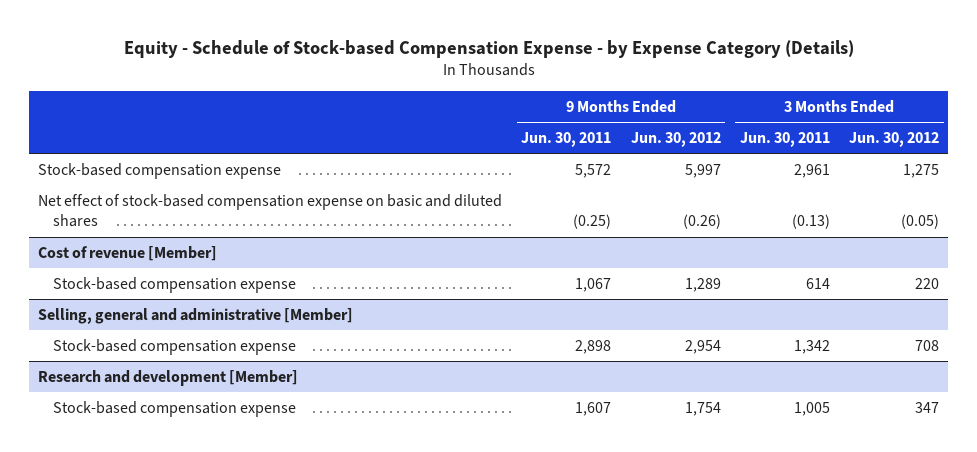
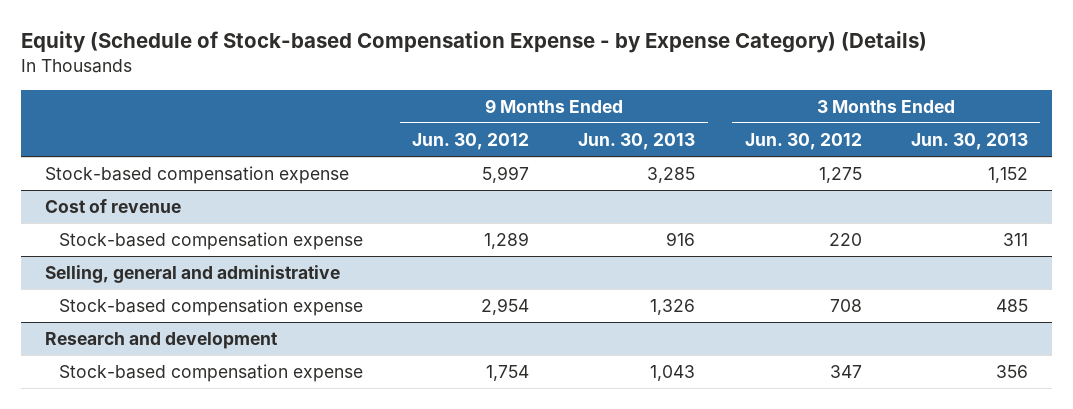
- Equity - Schedule of Stock-based Compensation Expense - by Expense Category (Details)
+ Equity (Schedule of Stock-based Compensation Expense - by Expense Category) (Details)
- | 9 Months Ended Jun. 30, 2011 | 9 Months Ended Jun. 30, 2012 | 3 Months Ended Jun. 30, 2011 | 3 Months Ended Jun. 30, 2012
+ | 9 Months Ended Jun. 30, 2012 | 9 Months Ended Jun. 30, 2013 | 3 Months Ended Jun. 30, 2012 | 3 Months Ended Jun. 30, 2013
- Net effect of stock-based compensation expense on basic and diluted shares | (0.25) | (0.26) | (0.13) | (0.05)
- Cost of revenue [Member]
+ Cost of revenue
- Selling, general and administrative [Member]
+ Selling, general and administrative
- Research and development [Member]
+ Research and development

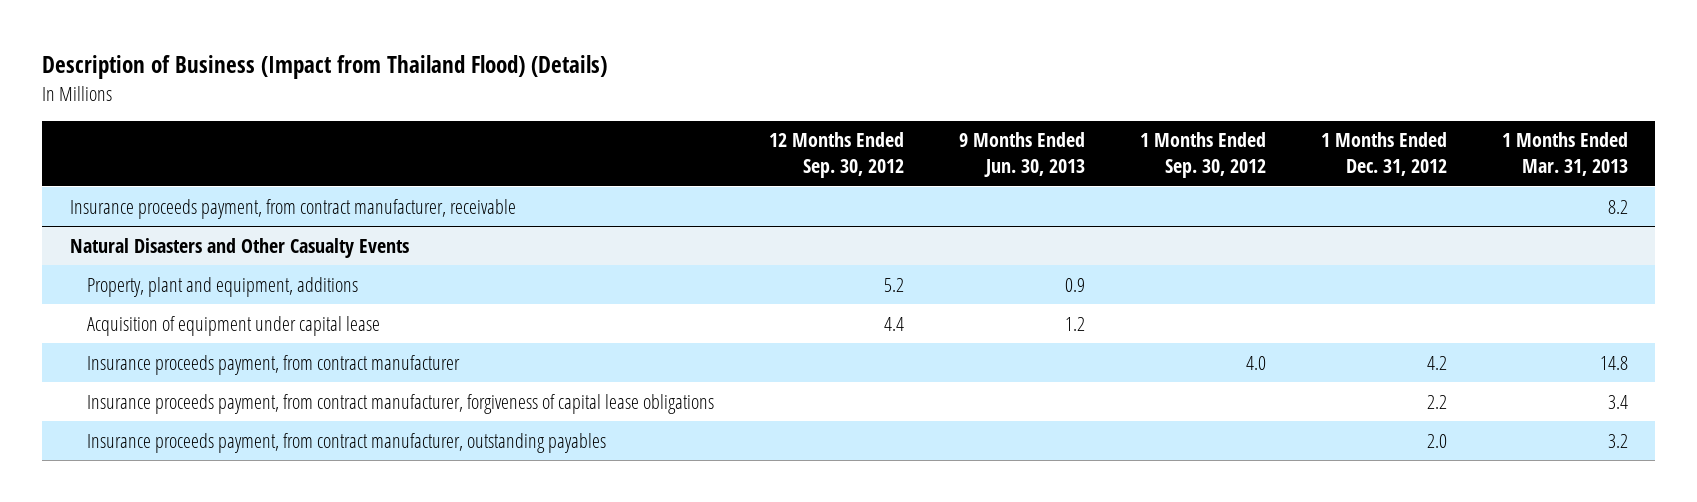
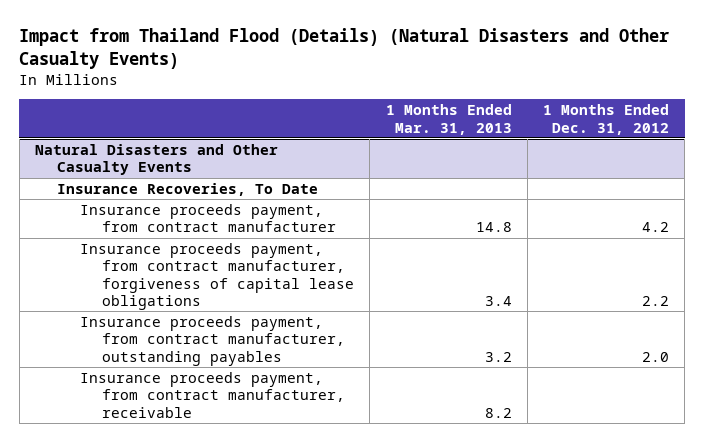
- Description of Business (Impact from Thailand Flood) (Details)
+ Impact from Thailand Flood (Details) (Natural Disasters and Other Casualty Events)
- | 12 Months Ended Sep. 30, 2012 | 9 Months Ended Jun. 30, 2013 | 1 Months Ended Sep. 30, 2012 | 1 Months Ended Dec. 31, 2012 | 1 Months Ended Mar. 31, 2013
+ | 1 Months Ended Mar. 31, 2013 | 1 Months Ended Dec. 31, 2012
- Insurance proceeds payment, from contract manufacturer, receivable | | | | | 8.2
@ Natural Disasters and Other Casualty Events
- Property, plant and equipment, additions | 5.2 | 0.9 | | |
- Acquisition of equipment under capital lease | 4.4 | 1.2 | | |
+ Insurance Recoveries, To Date
+ Insurance proceeds payment, from contract manufacturer, receivable | 8.2 |

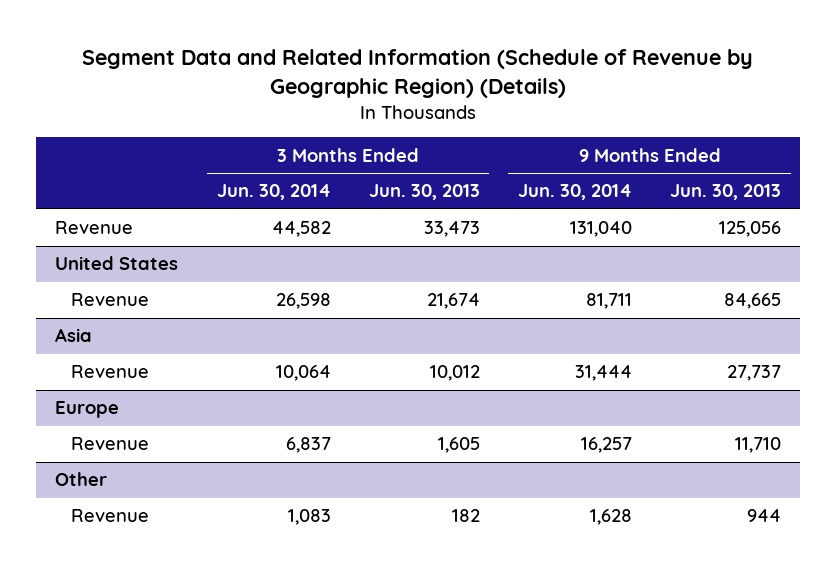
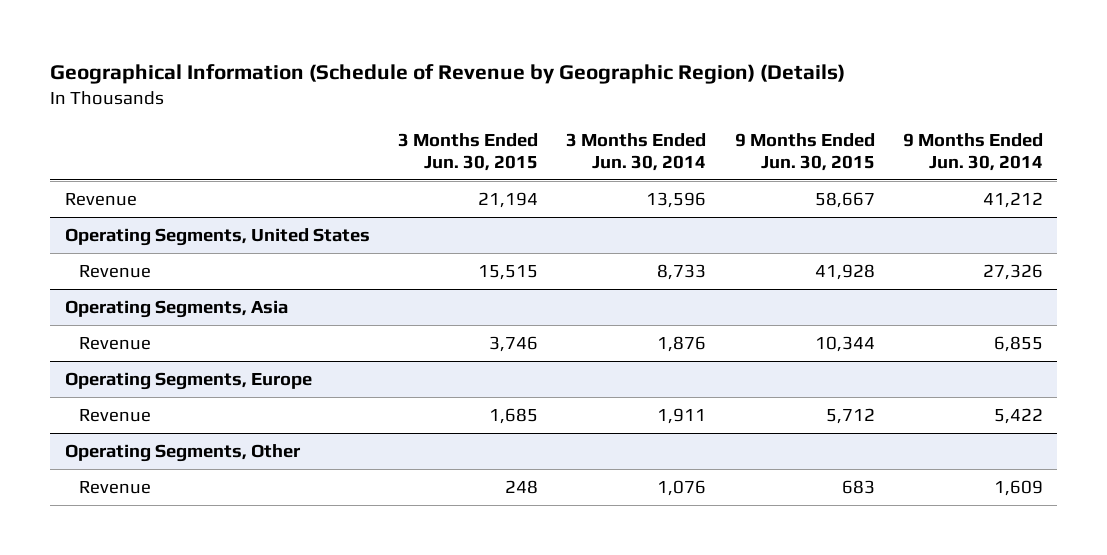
- Segment Data and Related Information (Schedule of Revenue by Geographic Region) (Details)
+ Geographical Information (Schedule of Revenue by Geographic Region) (Details)
- | 3 Months Ended Jun. 30, 2014 | 3 Months Ended Jun. 30, 2013 | 9 Months Ended Jun. 30, 2014 | 9 Months Ended Jun. 30, 2013
+ | 3 Months Ended Jun. 30, 2015 | 3 Months Ended Jun. 30, 2014 | 9 Months Ended Jun. 30, 2015 | 9 Months Ended Jun. 30, 2014
- Revenue | 44,582 | 33,473 | 131,040 | 125,056
- United States
- Revenue | 26,598 | 21,674 | 81,711 | 84,665
- Asia
- Revenue | 10,064 | 10,012 | 31,444 | 27,737
- Europe
- Revenue | 6,837 | 1,605 | 16,257 | 11,710
- Other
- Revenue | 1,083 | 182 | 1,628 | 944
+ Revenue | 21,194 | 13,596 | 58,667 | 41,212
+ Operating Segments, United States
+ Revenue | 15,515 | 8,733 | 41,928 | 27,326
+ Operating Segments, Asia
+ Revenue | 3,746 | 1,876 | 10,344 | 6,855
+ Operating Segments, Europe
+ Revenue | 1,685 | 1,911 | 5,712 | 5,422
+ Operating Segments, Other
+ Revenue | 248 | 1,076 | 683 | 1,609

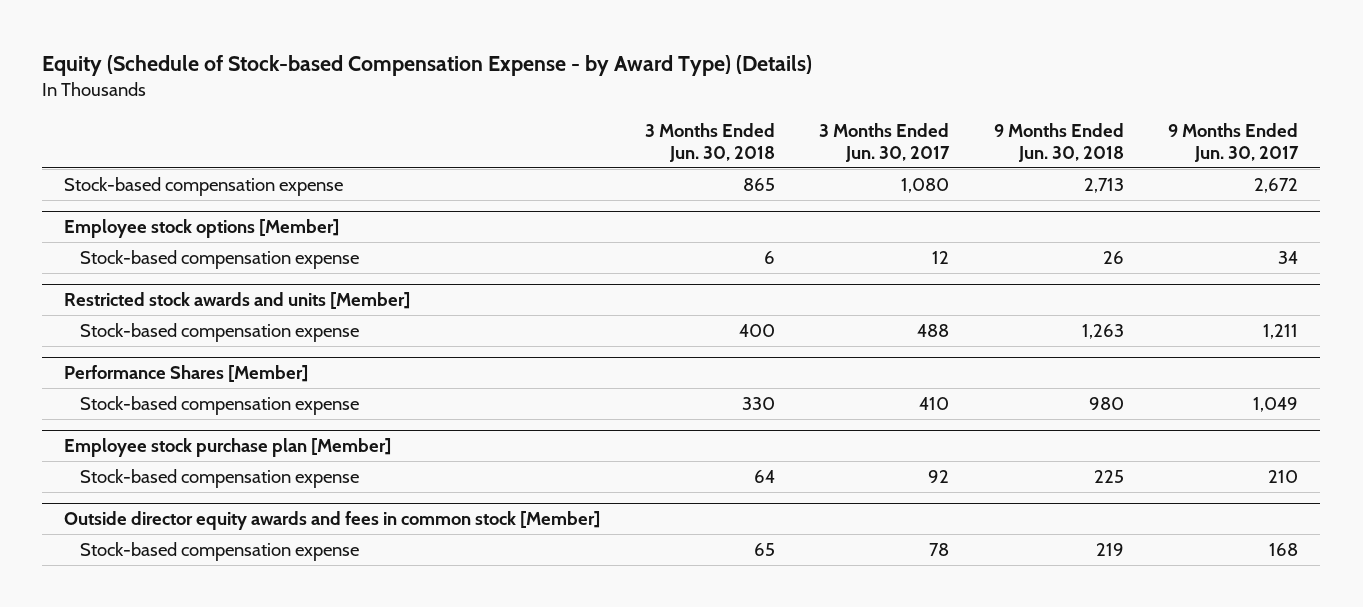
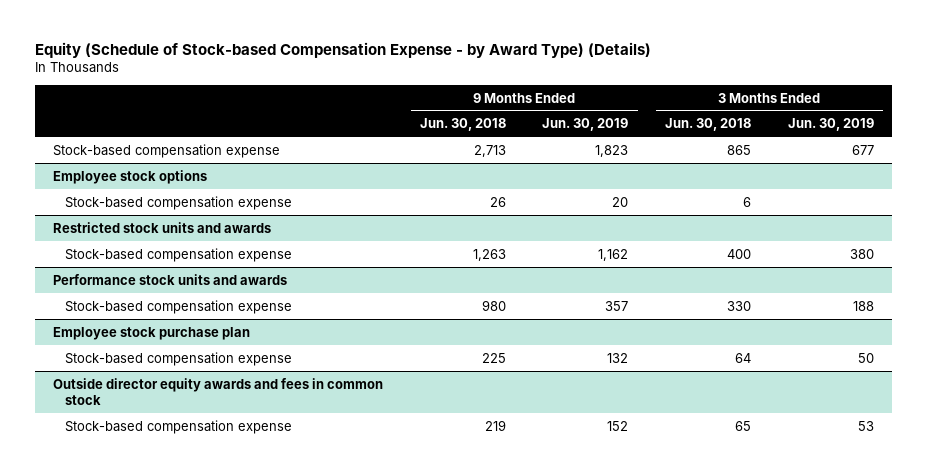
- | 3 Months Ended Jun. 30, 2018 | 3 Months Ended Jun. 30, 2017 | 9 Months Ended Jun. 30, 2018 | 9 Months Ended Jun. 30, 2017
+ | 9 Months Ended Jun. 30, 2018 | 9 Months Ended Jun. 30, 2019 | 3 Months Ended Jun. 30, 2018 | 3 Months Ended Jun. 30, 2019
- Employee stock options [Member]
+ Employee stock options
- Restricted stock awards and units [Member]
+ Restricted stock units and awards
- Performance Shares [Member]
+ Performance stock units and awards
- Employee stock purchase plan [Member]
+ Employee stock purchase plan
- Outside director equity awards and fees in common stock [Member]
+ Outside director equity awards and fees in common stock

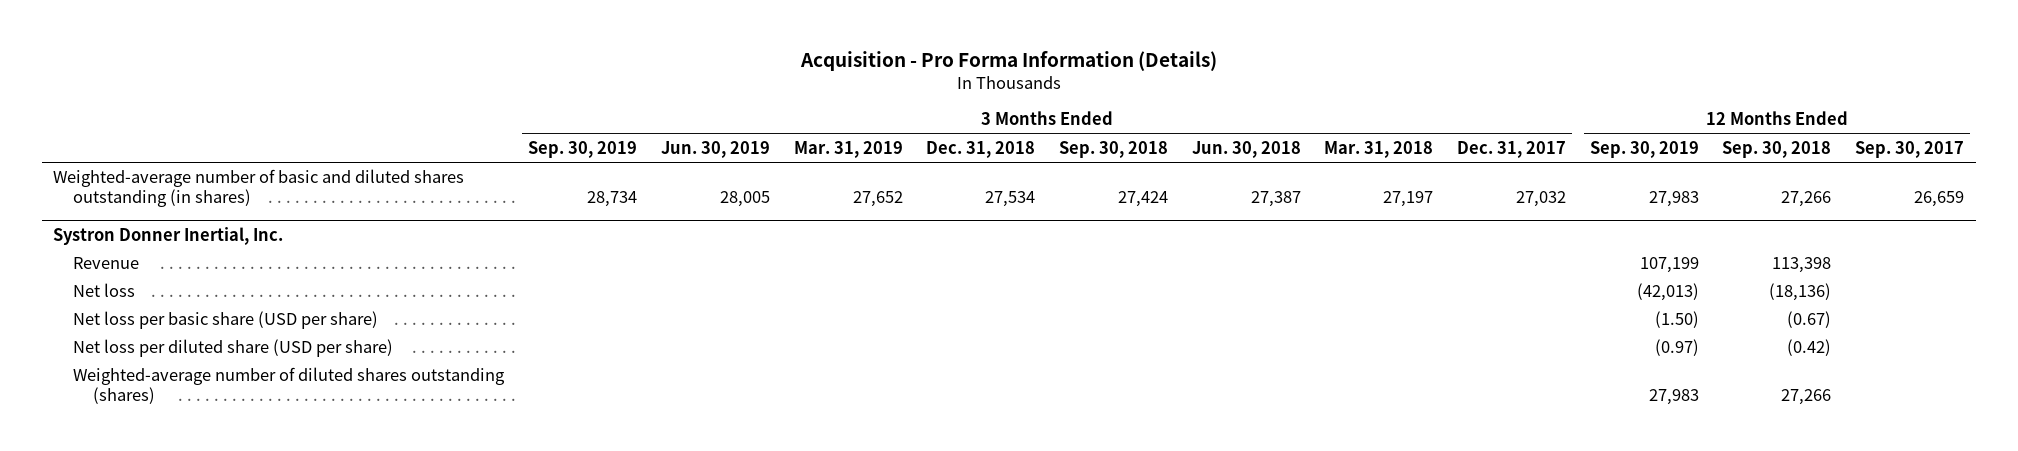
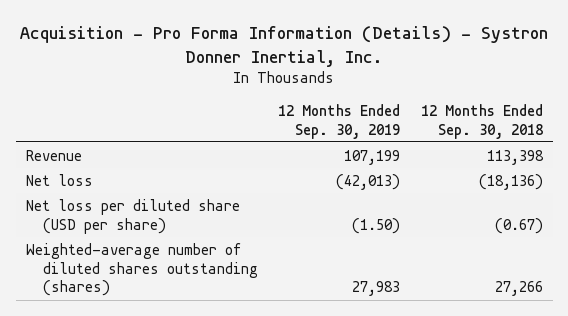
- Acquisition - Pro Forma Information (Details)
+ Acquisition - Pro Forma Information (Details) - Systron Donner Inertial, Inc.
- | 3 Months Ended Sep. 30, 2019 | 3 Months Ended Jun. 30, 2019 | 3 Months Ended Mar. 31, 2019 | 3 Months Ended Dec. 31, 2018 | 3 Months Ended Sep. 30, 2018 | 3 Months Ended Jun. 30, 2018 | 3 Months Ended Mar. 31, 2018 | 3 Months Ended Dec. 31, 2017 | 12 Months Ended Sep. 30, 2019 | 12 Months Ended Sep. 30, 2018 | 12 Months Ended Sep. 30, 2017
+ | 12 Months Ended Sep. 30, 2019 | 12 Months Ended Sep. 30, 2018
- Weighted-average number of basic and diluted shares outstanding (in shares) | 28,734 | 28,005 | 27,652 | 27,534 | 27,424 | 27,387 | 27,197 | 27,032 | 27,983 | 27,266 | 26,659
- Systron Donner Inertial, Inc.
- Net loss per basic share (USD per share) | | | | | | | | | (1.50) | (0.67) |
- Net loss per diluted share (USD per share) | | | | | | | | | (0.97) | (0.42) |
+ Net loss per diluted share (USD per share) | (1.50) | (0.67)

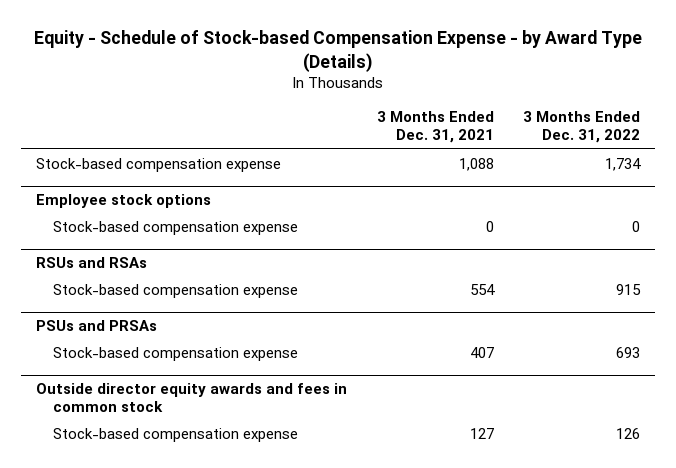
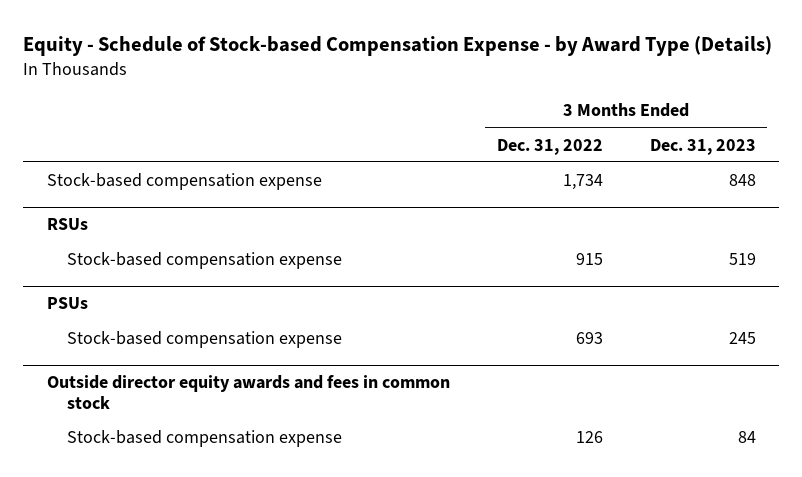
- | 3 Months Ended Dec. 31, 2021 | 3 Months Ended Dec. 31, 2022
+ | 3 Months Ended Dec. 31, 2022 | 3 Months Ended Dec. 31, 2023
- Employee stock options
- Stock-based compensation expense | 0 | 0
- RSUs and RSAs
+ RSUs
- PSUs and PRSAs
+ PSUs

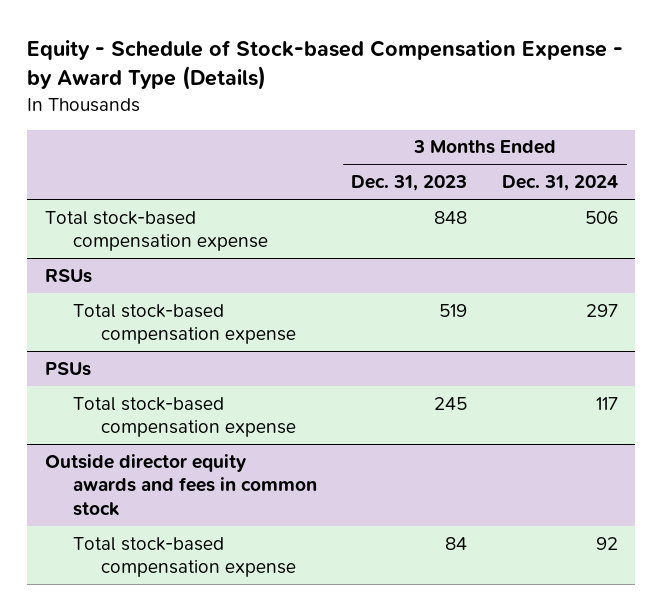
- | 3 Months Ended Dec. 31, 2022 | 3 Months Ended Dec. 31, 2023
+ | 3 Months Ended Dec. 31, 2023 | 3 Months Ended Dec. 31, 2024
- Stock-based compensation expense | 1,734 | 848
+ Total stock-based compensation expense | 848 | 506
@ RSUs
- Stock-based compensation expense | 915 | 519
+ Total stock-based compensation expense | 519 | 297
@ PSUs
- Stock-based compensation expense | 693 | 245
+ Total stock-based compensation expense | 245 | 117
@ Outside director equity awards and fees in common stock
- Stock-based compensation expense | 126 | 84
+ Total stock-based compensation expense | 84 | 92

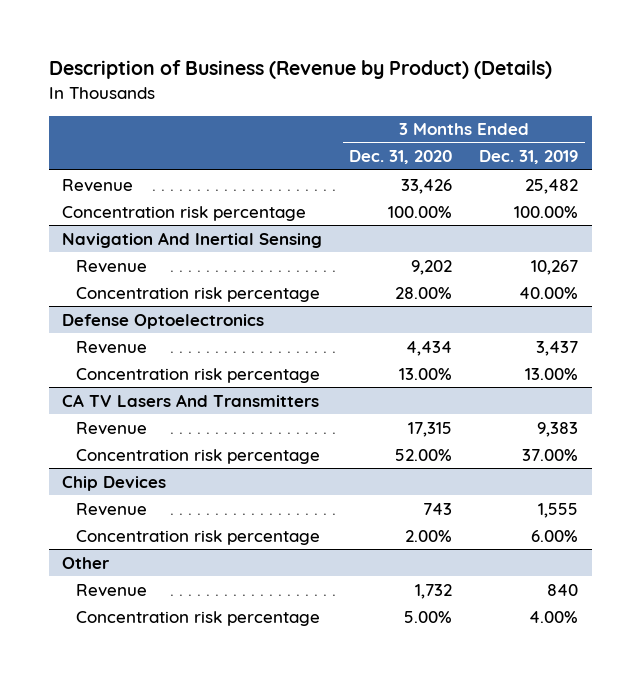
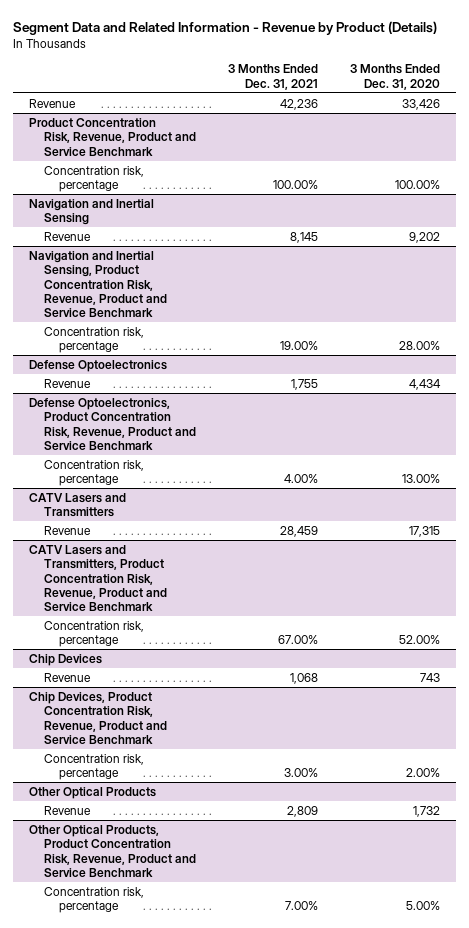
- Description of Business (Revenue by Product) (Details)
+ Segment Data and Related Information - Revenue by Product (Details)
- | 3 Months Ended Dec. 31, 2020 | 3 Months Ended Dec. 31, 2019
+ | 3 Months Ended Dec. 31, 2021 | 3 Months Ended Dec. 31, 2020
- Concentration risk percentage | 100.00% | 100.00%
- Navigation And Inertial Sensing
+ Product Concentration Risk, Revenue, Product and Service Benchmark
+ Concentration risk, percentage | 100.00% | 100.00%
+ Navigation and Inertial Sensing
- Concentration risk percentage | 28.00% | 40.00%
+ Navigation and Inertial Sensing, Product Concentration Risk, Revenue, Product and Service Benchmark
+ Concentration risk, percentage | 19.00% | 28.00%
@ Defense Optoelectronics
- Concentration risk percentage | 13.00% | 13.00%
- CA TV Lasers And Transmitters
+ Defense Optoelectronics, Product Concentration Risk, Revenue, Product and Service Benchmark
+ Concentration risk, percentage | 4.00% | 13.00%
+ CATV Lasers and Transmitters
- Concentration risk percentage | 52.00% | 37.00%
+ CATV Lasers and Transmitters, Product Concentration Risk, Revenue, Product and Service Benchmark
+ Concentration risk, percentage | 67.00% | 52.00%
@ Chip Devices
- Concentration risk percentage | 2.00% | 6.00%
- Other
+ Chip Devices, Product Concentration Risk, Revenue, Product and Service Benchmark
+ Concentration risk, percentage | 3.00% | 2.00%
+ Other Optical Products
- Concentration risk percentage | 5.00% | 4.00%
+ Other Optical Products, Product Concentration Risk, Revenue, Product and Service Benchmark
+ Concentration risk, percentage | 7.00% | 5.00%

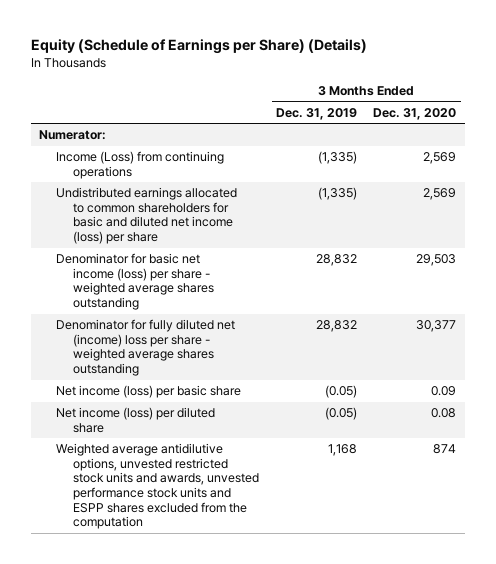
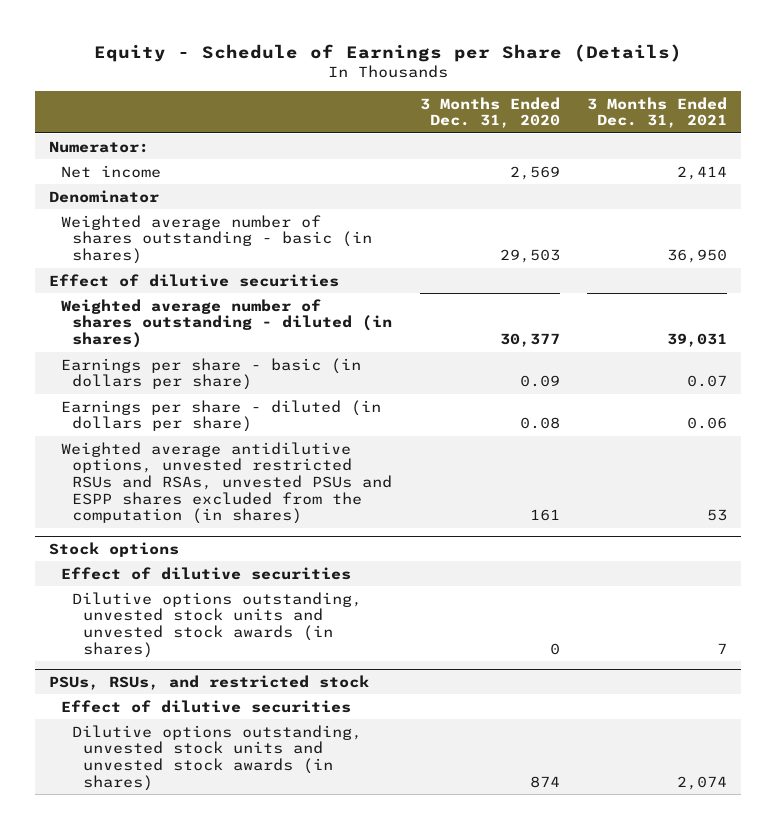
- Equity (Schedule of Earnings per Share) (Details)
+ Equity - Schedule of Earnings per Share (Details)
- | 3 Months Ended Dec. 31, 2019 | 3 Months Ended Dec. 31, 2020
+ | 3 Months Ended Dec. 31, 2020 | 3 Months Ended Dec. 31, 2021
- Income (Loss) from continuing operations | (1,335) | 2,569
- Undistributed earnings allocated to common shareholders for basic and diluted net income (loss) per share | (1,335) | 2,569
- Denominator for basic net income (loss) per share - weighted average shares outstanding | 28,832 | 29,503
- Denominator for fully diluted net (income) loss per share - weighted average shares outstanding | 28,832 | 30,377
- Net income (loss) per basic share | (0.05) | 0.09
- Net income (loss) per diluted share | (0.05) | 0.08
- Weighted average antidilutive options, unvested restricted stock units and awards, unvested performance stock units and ESPP shares excluded from the computation | 1,168 | 874
+ Net income | 2,569 | 2,414
+ Denominator
+ Weighted average number of shares outstanding - basic (in shares) | 29,503 | 36,950
+ Effect of dilutive securities
+ Weighted average number of shares outstanding - diluted (in shares) | 30,377 | 39,031
+ Earnings per share - basic (in dollars per share) | 0.09 | 0.07
+ Earnings per share - diluted (in dollars per share) | 0.08 | 0.06
+ Weighted average antidilutive options, unvested restricted RSUs and RSAs, unvested PSUs and ESPP shares excluded from the computation (in shares) | 161 | 53
+ Stock options
+ Effect of dilutive securities
+ Dilutive options outstanding, unvested stock units and unvested stock awards (in shares) | 0 | 7
+ PSUs, RSUs, and restricted stock
+ Effect of dilutive securities
+ Dilutive options outstanding, unvested stock units and unvested stock awards (in shares) | 874 | 2,074

